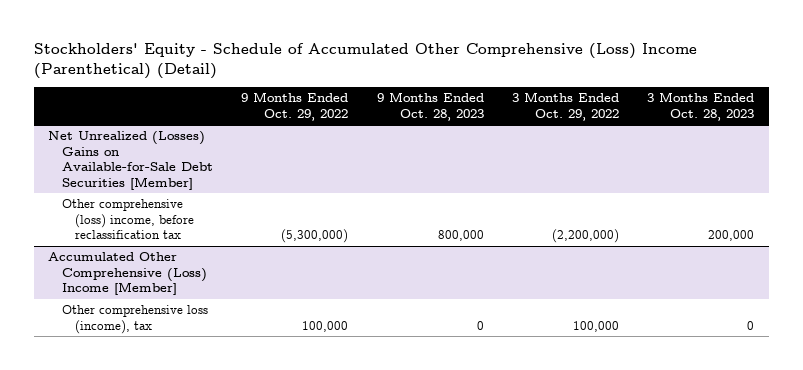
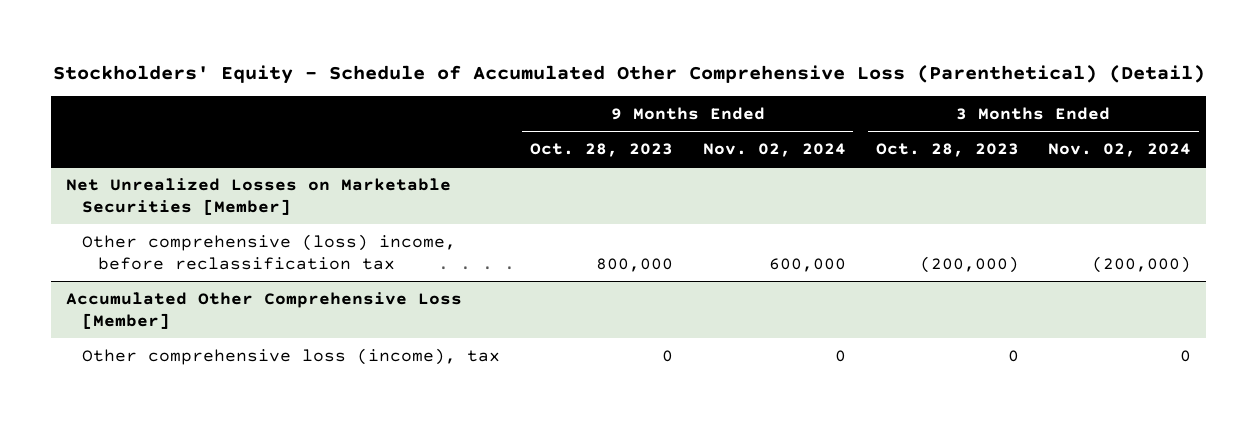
- Stockholders' Equity - Schedule of Accumulated Other Comprehensive (Loss) Income (Parenthetical) (Detail)
+ Stockholders' Equity - Schedule of Accumulated Other Comprehensive Loss (Parenthetical) (Detail)
- | 9 Months Ended Oct. 29, 2022 | 9 Months Ended Oct. 28, 2023 | 3 Months Ended Oct. 29, 2022 | 3 Months Ended Oct. 28, 2023
+ | 9 Months Ended Oct. 28, 2023 | 9 Months Ended Nov. 02, 2024 | 3 Months Ended Oct. 28, 2023 | 3 Months Ended Nov. 02, 2024
- Net Unrealized (Losses) Gains on Available-for-Sale Debt Securities [Member]
- Other comprehensive (loss) income, before reclassification tax | (5,300,000) | 800,000 | (2,200,000) | 200,000
- Accumulated Other Comprehensive (Loss) Income [Member]
+ Net Unrealized Losses on Marketable Securities [Member]
+ Other comprehensive (loss) income, before reclassification tax | 800,000 | 600,000 | (200,000) | (200,000)
+ Accumulated Other Comprehensive Loss [Member]

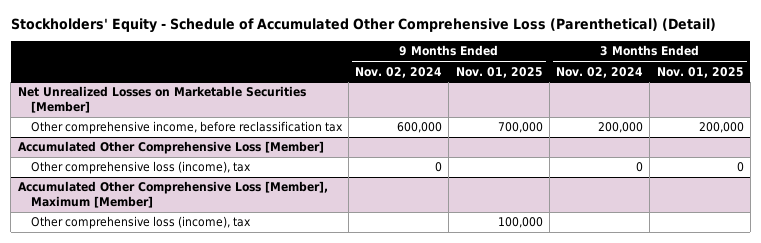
- | 9 Months Ended Oct. 28, 2023 | 9 Months Ended Nov. 02, 2024 | 3 Months Ended Oct. 28, 2023 | 3 Months Ended Nov. 02, 2024
+ | 9 Months Ended Nov. 02, 2024 | 9 Months Ended Nov. 01, 2025 | 3 Months Ended Nov. 02, 2024 | 3 Months Ended Nov. 01, 2025
@ Net Unrealized Losses on Marketable Securities [Member]
- Other comprehensive (loss) income, before reclassification tax | 800,000 | 600,000 | (200,000) | (200,000)
+ Other comprehensive income, before reclassification tax | 600,000 | 700,000 | 200,000 | 200,000
+ Accumulated Other Comprehensive Loss [Member], Maximum [Member]
+ Other comprehensive loss (income), tax | | 100,000 | |

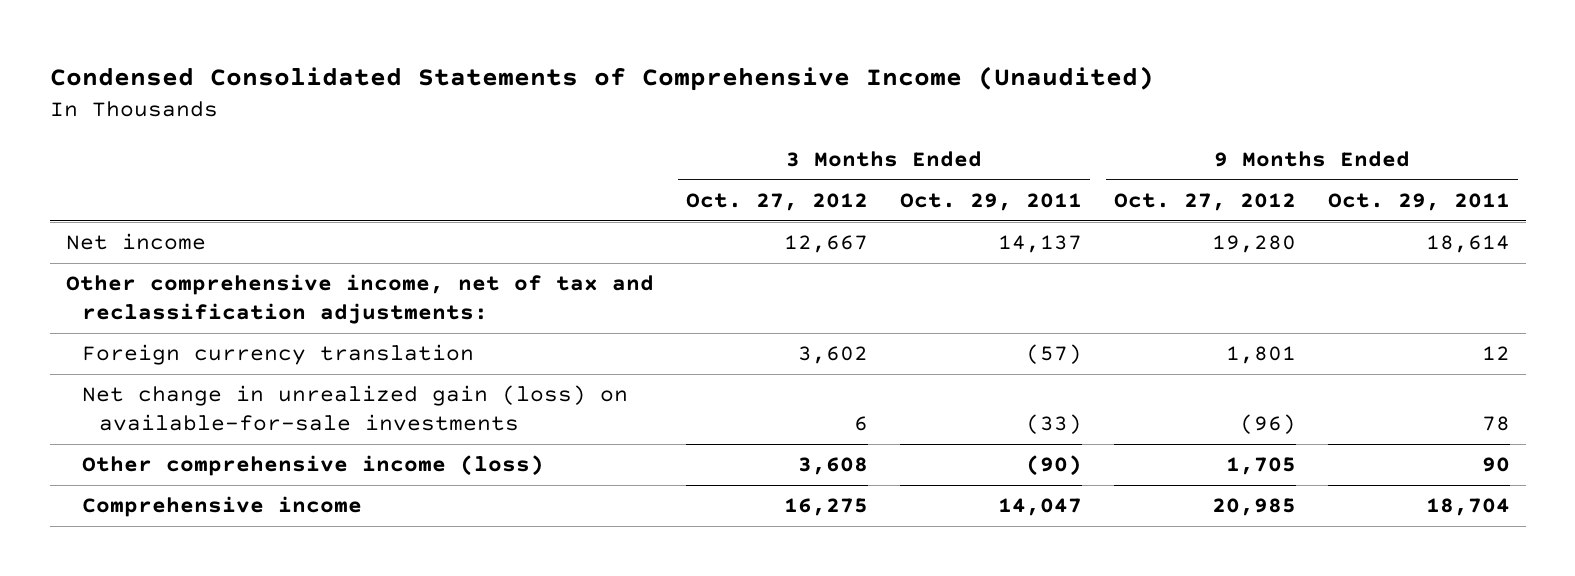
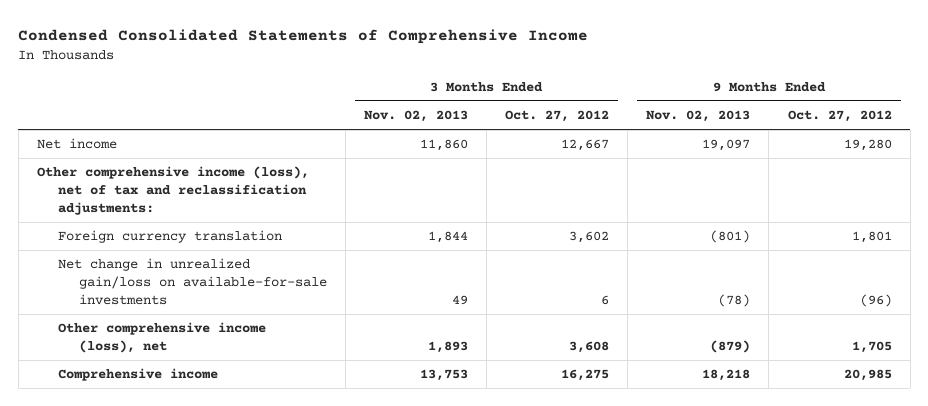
- Condensed Consolidated Statements of Comprehensive Income (Unaudited)
+ Condensed Consolidated Statements of Comprehensive Income
- | 3 Months Ended Oct. 27, 2012 | 3 Months Ended Oct. 29, 2011 | 9 Months Ended Oct. 27, 2012 | 9 Months Ended Oct. 29, 2011
+ | 3 Months Ended Nov. 02, 2013 | 3 Months Ended Oct. 27, 2012 | 9 Months Ended Nov. 02, 2013 | 9 Months Ended Oct. 27, 2012
- Other comprehensive income, net of tax and reclassification adjustments:
+ Other comprehensive income (loss), net of tax and reclassification adjustments:
- Net change in unrealized gain (loss) on available-for-sale investments | 6 | (33) | (96) | 78
- Other comprehensive income (loss) | 3,608 | (90) | 1,705 | 90
+ Net change in unrealized gain/loss on available-for-sale investments | 49 | 6 | (78) | (96)
+ Other comprehensive income (loss), net | 1,893 | 3,608 | (879) | 1,705

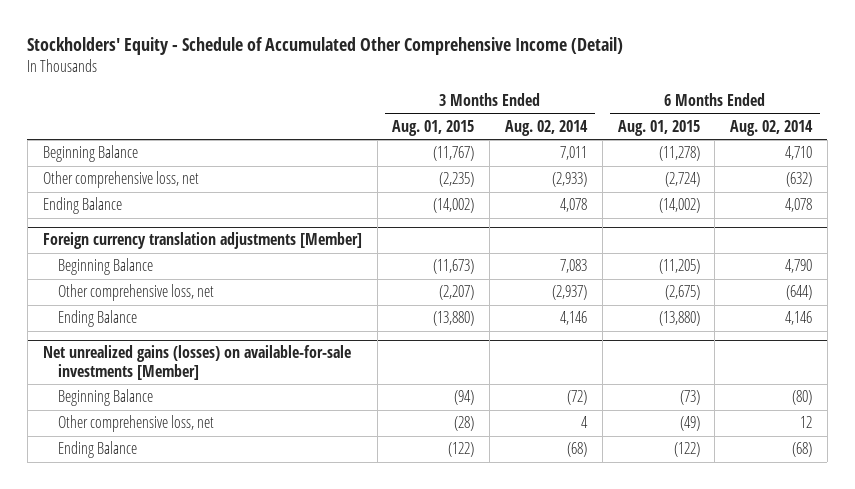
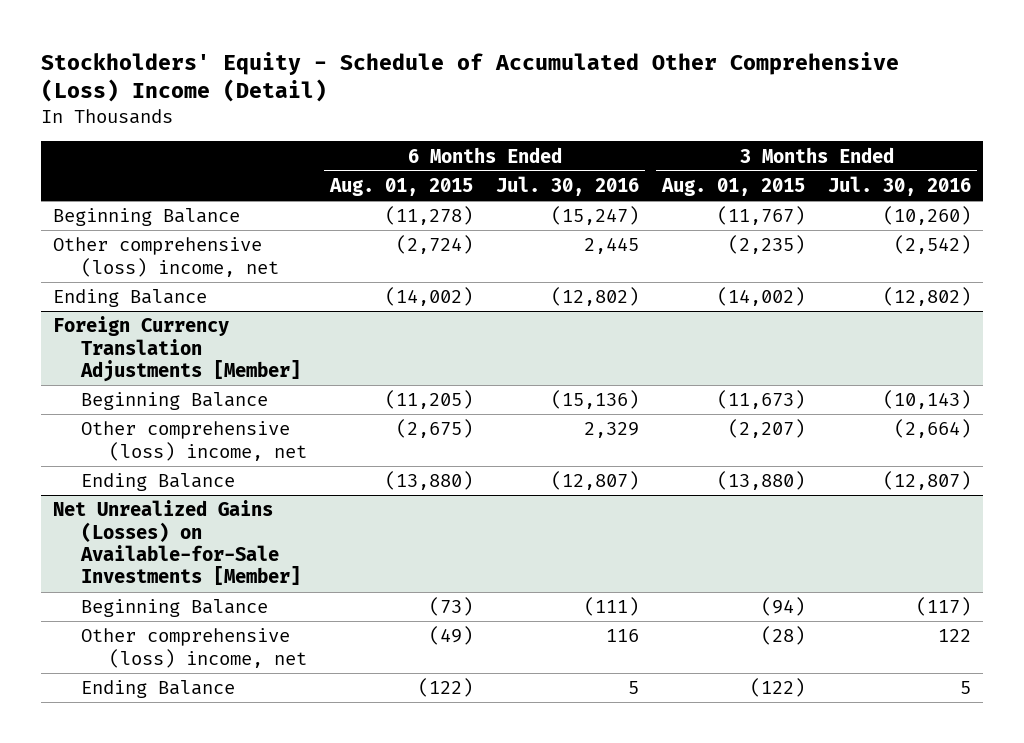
- Stockholders' Equity - Schedule of Accumulated Other Comprehensive Income (Detail)
+ Stockholders' Equity - Schedule of Accumulated Other Comprehensive (Loss) Income (Detail)
- | 3 Months Ended Aug. 01, 2015 | 3 Months Ended Aug. 02, 2014 | 6 Months Ended Aug. 01, 2015 | 6 Months Ended Aug. 02, 2014
+ | 6 Months Ended Aug. 01, 2015 | 6 Months Ended Jul. 30, 2016 | 3 Months Ended Aug. 01, 2015 | 3 Months Ended Jul. 30, 2016
- Other comprehensive loss, net | (2,235) | (2,933) | (2,724) | (632)
+ Other comprehensive (loss) income, net | (2,724) | 2,445 | (2,235) | (2,542)
- Foreign currency translation adjustments [Member]
+ Foreign Currency Translation Adjustments [Member]
- Other comprehensive loss, net | (2,207) | (2,937) | (2,675) | (644)
+ Other comprehensive (loss) income, net | (2,675) | 2,329 | (2,207) | (2,664)
- Net unrealized gains (losses) on available-for-sale investments [Member]
+ Net Unrealized Gains (Losses) on Available-for-Sale Investments [Member]
- Other comprehensive loss, net | (28) | 4 | (49) | 12
+ Other comprehensive (loss) income, net | (49) | 116 | (28) | 122

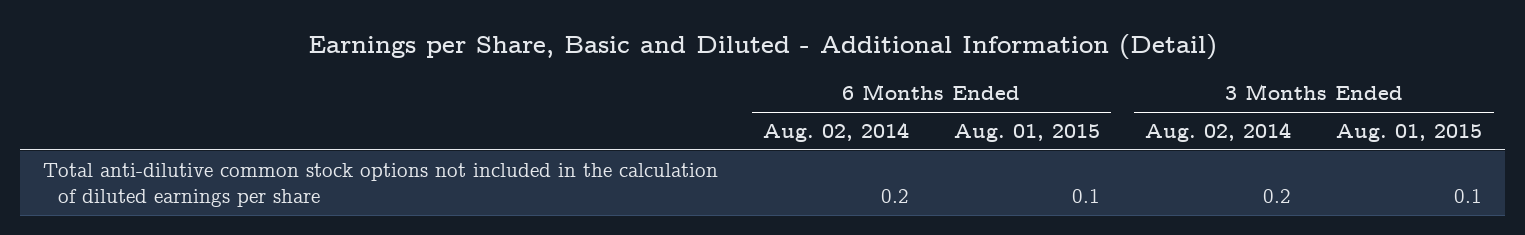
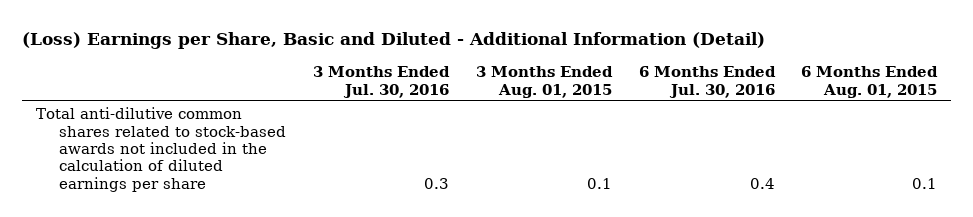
- Earnings per Share, Basic and Diluted - Additional Information (Detail)
+ (Loss) Earnings per Share, Basic and Diluted - Additional Information (Detail)
- | 6 Months Ended Aug. 02, 2014 | 6 Months Ended Aug. 01, 2015 | 3 Months Ended Aug. 02, 2014 | 3 Months Ended Aug. 01, 2015
+ | 3 Months Ended Jul. 30, 2016 | 3 Months Ended Aug. 01, 2015 | 6 Months Ended Jul. 30, 2016 | 6 Months Ended Aug. 01, 2015
- Total anti-dilutive common stock options not included in the calculation of diluted earnings per share | 0.2 | 0.1 | 0.2 | 0.1
+ Total anti-dilutive common shares related to stock-based awards not included in the calculation of diluted earnings per share | 0.3 | 0.1 | 0.4 | 0.1

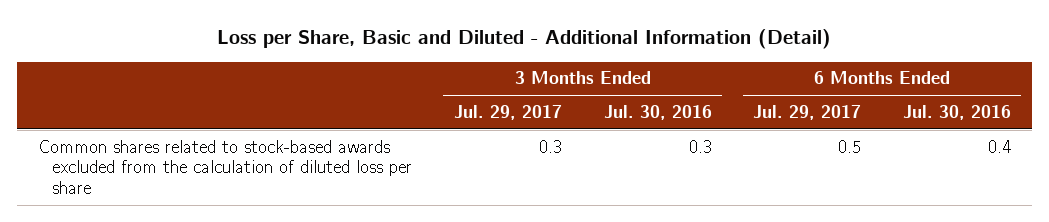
- (Loss) Earnings per Share, Basic and Diluted - Additional Information (Detail)
+ Loss per Share, Basic and Diluted - Additional Information (Detail)
- | 3 Months Ended Jul. 30, 2016 | 3 Months Ended Aug. 01, 2015 | 6 Months Ended Jul. 30, 2016 | 6 Months Ended Aug. 01, 2015
+ | 3 Months Ended Jul. 29, 2017 | 3 Months Ended Jul. 30, 2016 | 6 Months Ended Jul. 29, 2017 | 6 Months Ended Jul. 30, 2016
- Total anti-dilutive common shares related to stock-based awards not included in the calculation of diluted earnings per share | 0.3 | 0.1 | 0.4 | 0.1
+ Common shares related to stock-based awards excluded from the calculation of diluted loss per share | 0.3 | 0.3 | 0.5 | 0.4

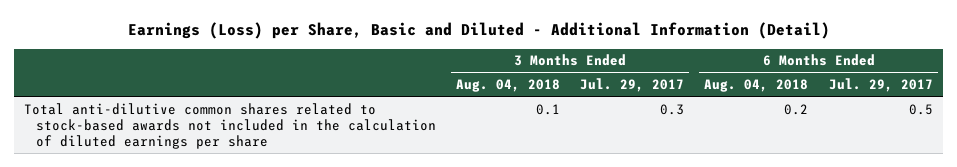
- Loss per Share, Basic and Diluted - Additional Information (Detail)
+ Earnings (Loss) per Share, Basic and Diluted - Additional Information (Detail)
- | 3 Months Ended Jul. 29, 2017 | 3 Months Ended Jul. 30, 2016 | 6 Months Ended Jul. 29, 2017 | 6 Months Ended Jul. 30, 2016
+ | 3 Months Ended Aug. 04, 2018 | 3 Months Ended Jul. 29, 2017 | 6 Months Ended Aug. 04, 2018 | 6 Months Ended Jul. 29, 2017
- Common shares related to stock-based awards excluded from the calculation of diluted loss per share | 0.3 | 0.3 | 0.5 | 0.4
+ Total anti-dilutive common shares related to stock-based awards not included in the calculation of diluted earnings per share | 0.1 | 0.3 | 0.2 | 0.5

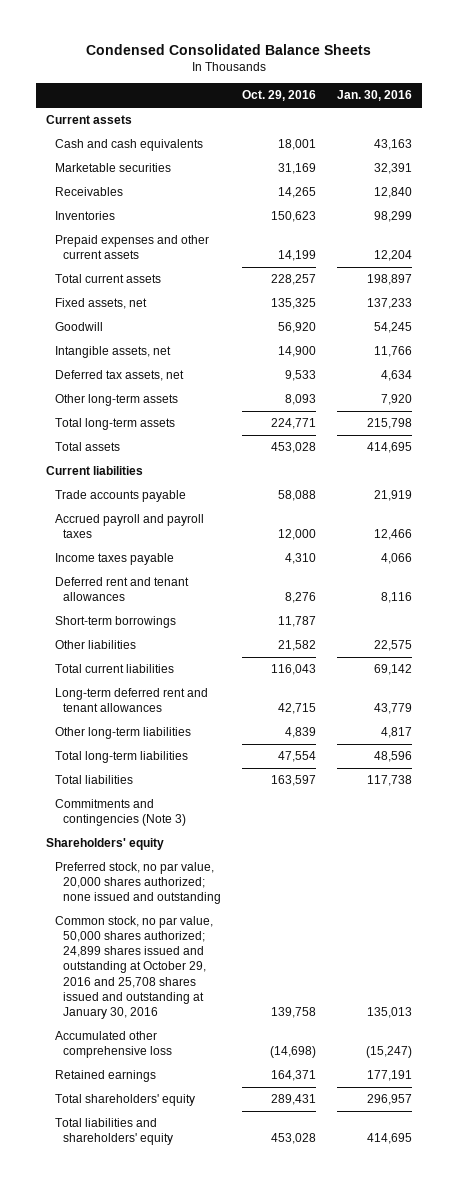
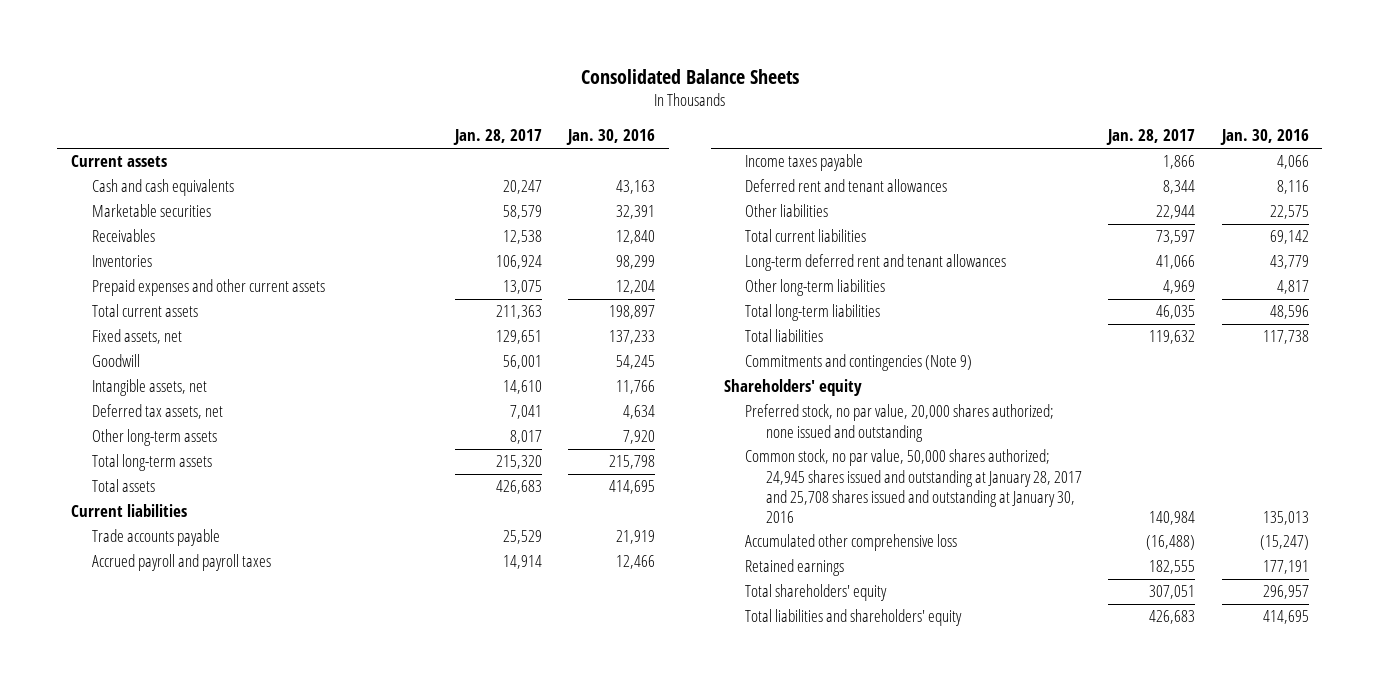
- Condensed Consolidated Balance Sheets
+ Consolidated Balance Sheets
- | Oct. 29, 2016 | Jan. 30, 2016
+ | Jan. 28, 2017 | Jan. 30, 2016
- Short-term borrowings | 11,787 |
- Commitments and contingencies (Note 3)
+ Commitments and contingencies (Note 9)
- Common stock, no par value, 50,000 shares authorized; 24,899 shares issued and outstanding at October 29, 2016 and 25,708 shares issued and outstanding at January 30, 2016 | 139,758 | 135,013
+ Common stock, no par value, 50,000 shares authorized; 24,945 shares issued and outstanding at January 28, 2017 and 25,708 shares issued and outstanding at January 30, 2016 | 140,984 | 135,013

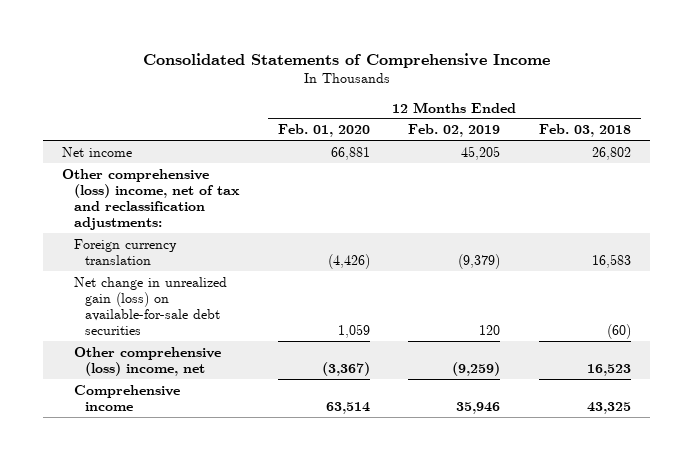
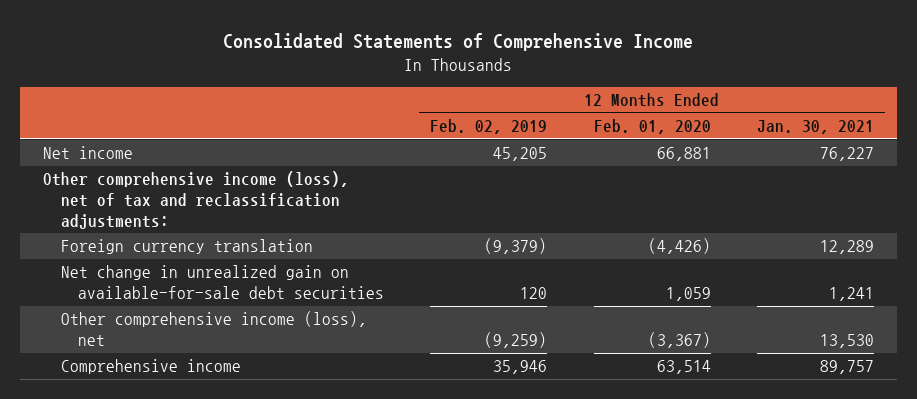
- | 12 Months Ended Feb. 01, 2020 | 12 Months Ended Feb. 02, 2019 | 12 Months Ended Feb. 03, 2018
+ | 12 Months Ended Feb. 02, 2019 | 12 Months Ended Feb. 01, 2020 | 12 Months Ended Jan. 30, 2021
- Other comprehensive (loss) income, net of tax and reclassification adjustments:
+ Other comprehensive income (loss), net of tax and reclassification adjustments:
- Net change in unrealized gain (loss) on available-for-sale debt securities | 1,059 | 120 | (60)
- Other comprehensive (loss) income, net | (3,367) | (9,259) | 16,523
+ Net change in unrealized gain on available-for-sale debt securities | 120 | 1,059 | 1,241
+ Other comprehensive income (loss), net | (9,259) | (3,367) | 13,530

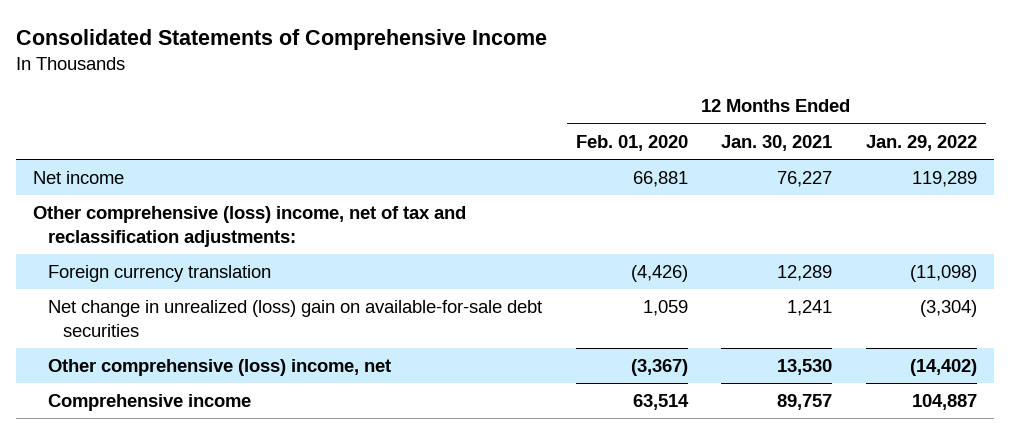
- | 12 Months Ended Feb. 02, 2019 | 12 Months Ended Feb. 01, 2020 | 12 Months Ended Jan. 30, 2021
+ | 12 Months Ended Feb. 01, 2020 | 12 Months Ended Jan. 30, 2021 | 12 Months Ended Jan. 29, 2022
- Other comprehensive income (loss), net of tax and reclassification adjustments:
+ Other comprehensive (loss) income, net of tax and reclassification adjustments:
- Net change in unrealized gain on available-for-sale debt securities | 120 | 1,059 | 1,241
- Other comprehensive income (loss), net | (9,259) | (3,367) | 13,530
+ Net change in unrealized (loss) gain on available-for-sale debt securities | 1,059 | 1,241 | (3,304)
+ Other comprehensive (loss) income, net | (3,367) | 13,530 | (14,402)

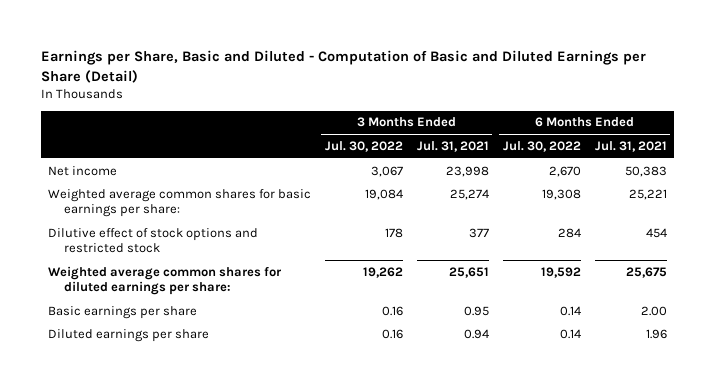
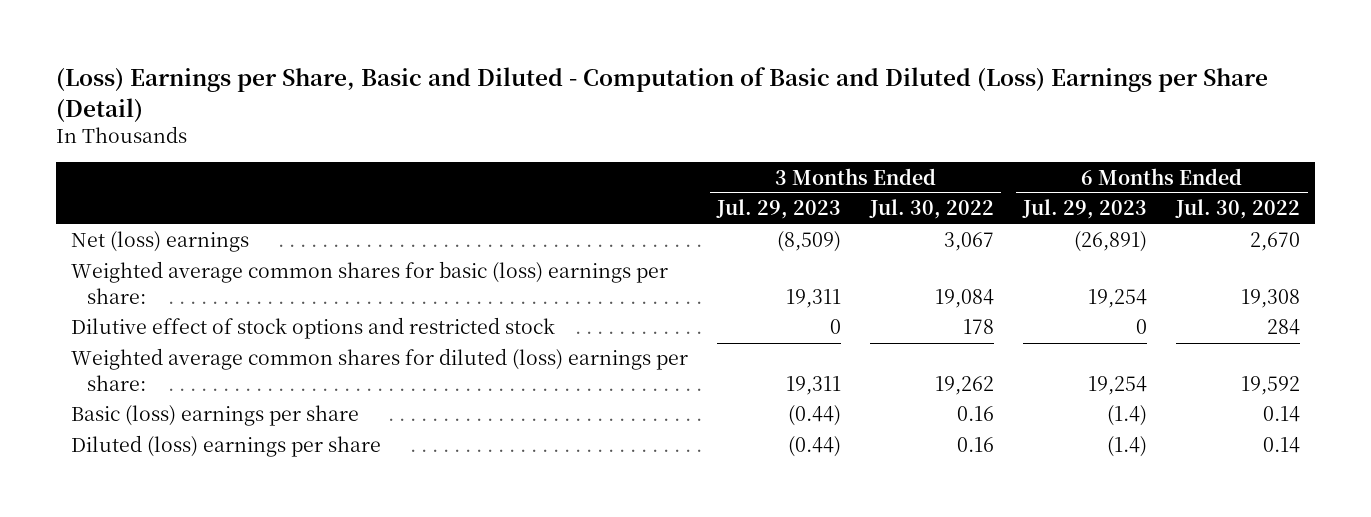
- Earnings per Share, Basic and Diluted - Computation of Basic and Diluted Earnings per Share (Detail)
+ (Loss) Earnings per Share, Basic and Diluted - Computation of Basic and Diluted (Loss) Earnings per Share (Detail)
- | 3 Months Ended Jul. 30, 2022 | 3 Months Ended Jul. 31, 2021 | 6 Months Ended Jul. 30, 2022 | 6 Months Ended Jul. 31, 2021
+ | 3 Months Ended Jul. 29, 2023 | 3 Months Ended Jul. 30, 2022 | 6 Months Ended Jul. 29, 2023 | 6 Months Ended Jul. 30, 2022
- Net income | 3,067 | 23,998 | 2,670 | 50,383
- Weighted average common shares for basic earnings per share: | 19,084 | 25,274 | 19,308 | 25,221
+ Net (loss) earnings | (8,509) | 3,067 | (26,891) | 2,670
+ Weighted average common shares for basic (loss) earnings per share: | 19,311 | 19,084 | 19,254 | 19,308
- Weighted average common shares for diluted earnings per share: | 19,262 | 25,651 | 19,592 | 25,675
- Basic earnings per share | 0.16 | 0.95 | 0.14 | 2.00
- Diluted earnings per share | 0.16 | 0.94 | 0.14 | 1.96
+ Weighted average common shares for diluted (loss) earnings per share: | 19,311 | 19,262 | 19,254 | 19,592
+ Basic (loss) earnings per share | (0.44) | 0.16 | (1.4) | 0.14
+ Diluted (loss) earnings per share | (0.44) | 0.16 | (1.4) | 0.14

